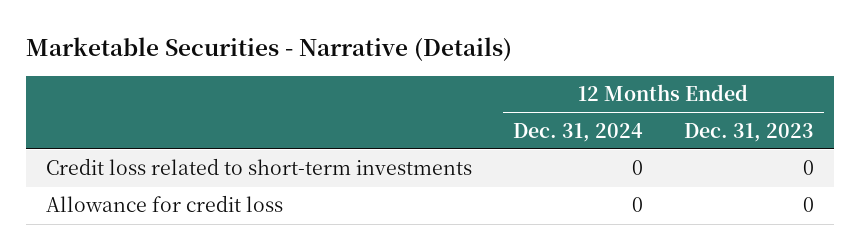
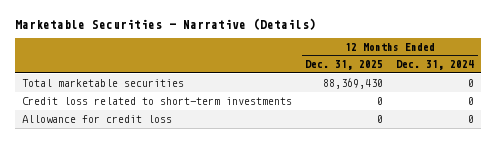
- | 12 Months Ended Dec. 31, 2024 | 12 Months Ended Dec. 31, 2023
+ | 12 Months Ended Dec. 31, 2025 | 12 Months Ended Dec. 31, 2024
+ Total marketable securities | 88,369,430 | 0

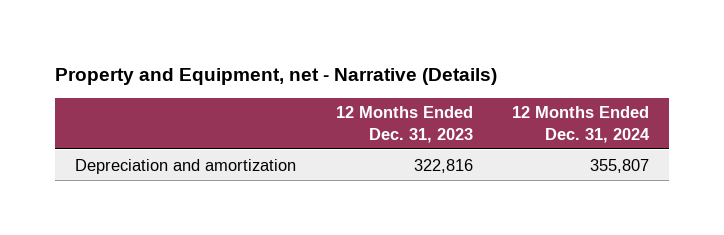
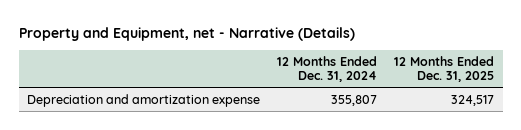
- | 12 Months Ended Dec. 31, 2023 | 12 Months Ended Dec. 31, 2024
+ | 12 Months Ended Dec. 31, 2024 | 12 Months Ended Dec. 31, 2025
- Depreciation and amortization | 322,816 | 355,807
+ Depreciation and amortization expense | 355,807 | 324,517

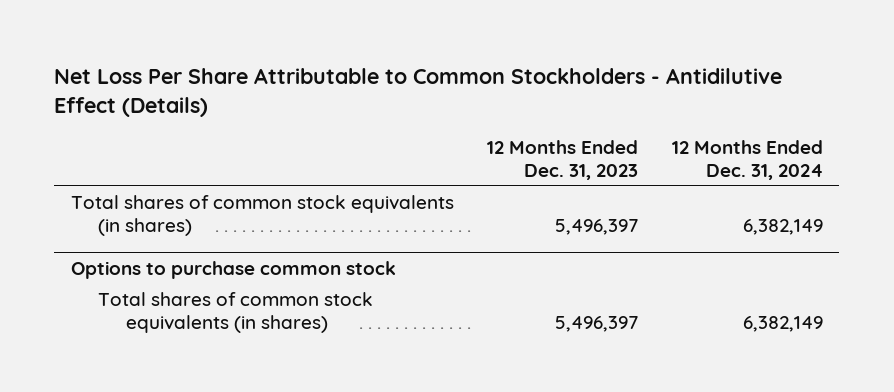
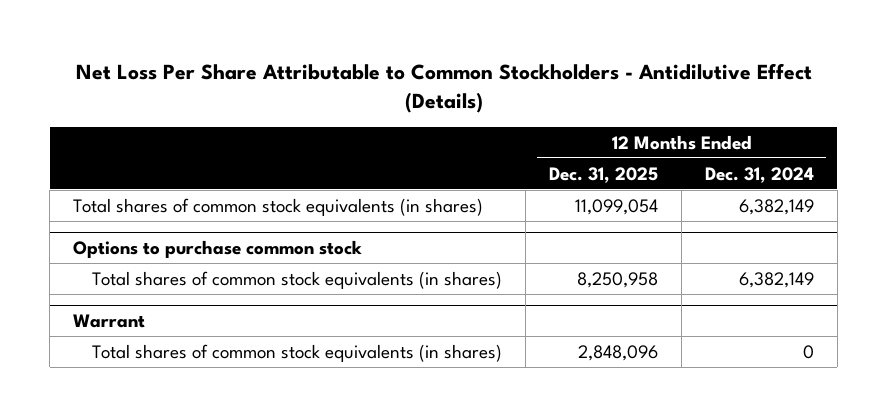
- | 12 Months Ended Dec. 31, 2023 | 12 Months Ended Dec. 31, 2024
+ | 12 Months Ended Dec. 31, 2025 | 12 Months Ended Dec. 31, 2024
+ Warrant
+ Total shares of common stock equivalents (in shares) | 2,848,096 | 0

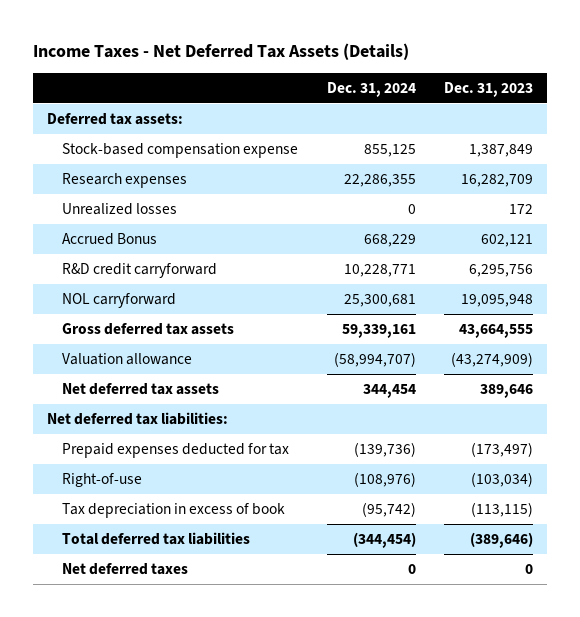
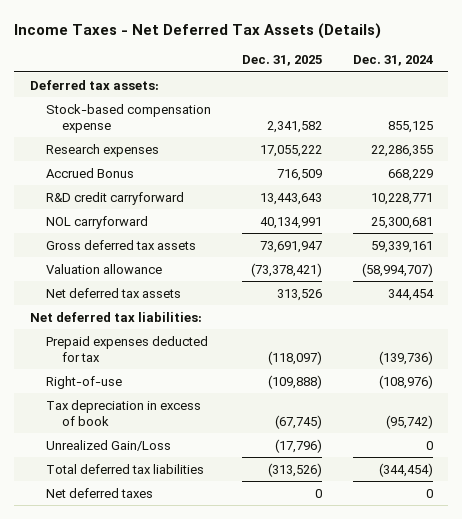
- | Dec. 31, 2024 | Dec. 31, 2023
+ | Dec. 31, 2025 | Dec. 31, 2024
- Unrealized losses | 0 | 172
+ Unrealized Gain/Loss | (17,796) | 0

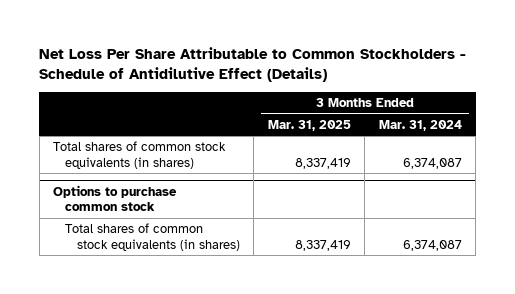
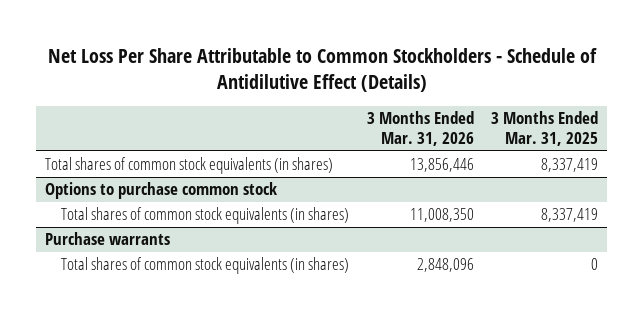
- | 3 Months Ended Mar. 31, 2025 | 3 Months Ended Mar. 31, 2024
+ | 3 Months Ended Mar. 31, 2026 | 3 Months Ended Mar. 31, 2025
+ Purchase warrants
+ Total shares of common stock equivalents (in shares) | 2,848,096 | 0

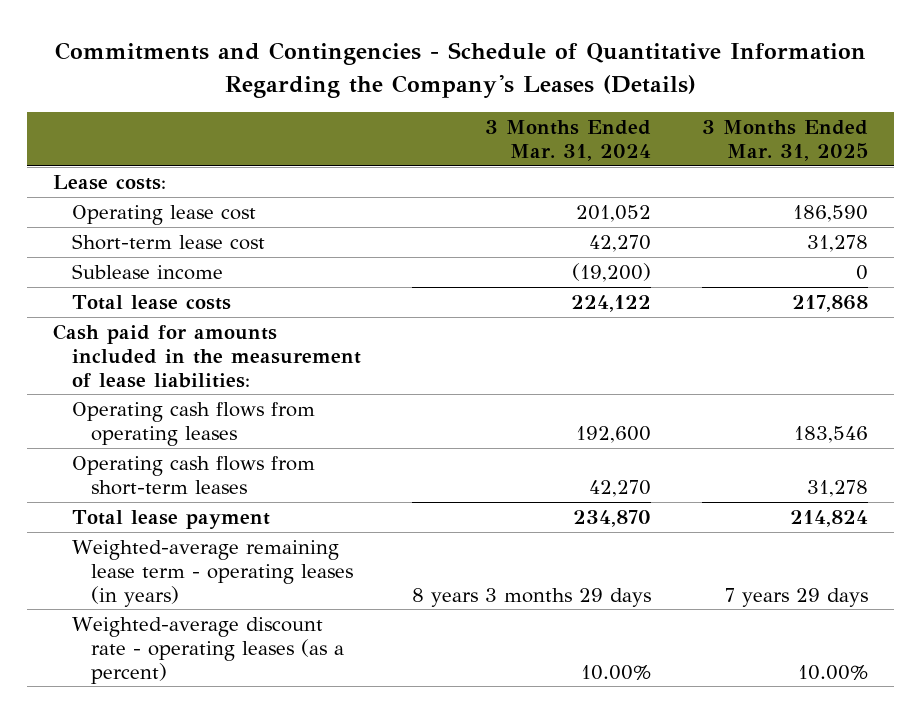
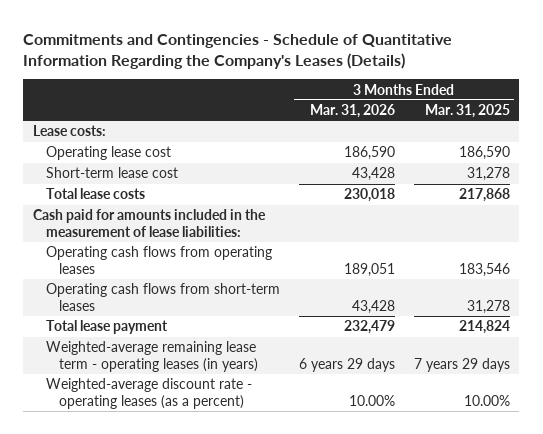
- | 3 Months Ended Mar. 31, 2024 | 3 Months Ended Mar. 31, 2025
+ | 3 Months Ended Mar. 31, 2026 | 3 Months Ended Mar. 31, 2025
- Sublease income | (19,200) | 0

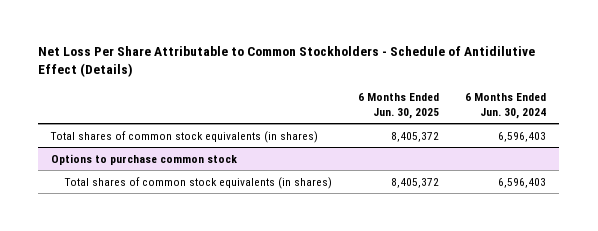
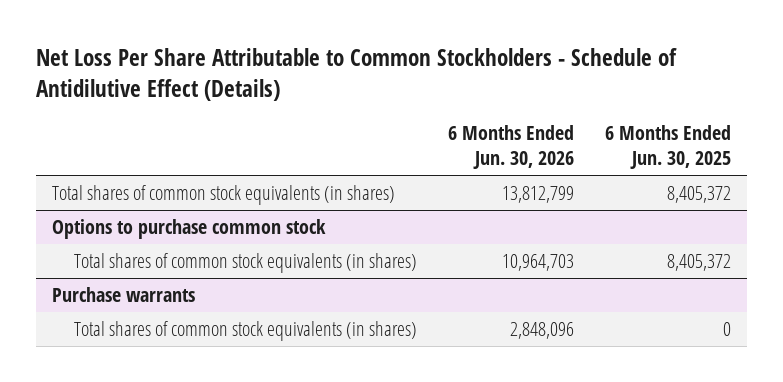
- | 6 Months Ended Jun. 30, 2025 | 6 Months Ended Jun. 30, 2024
+ | 6 Months Ended Jun. 30, 2026 | 6 Months Ended Jun. 30, 2025
+ Purchase warrants
+ Total shares of common stock equivalents (in shares) | 2,848,096 | 0

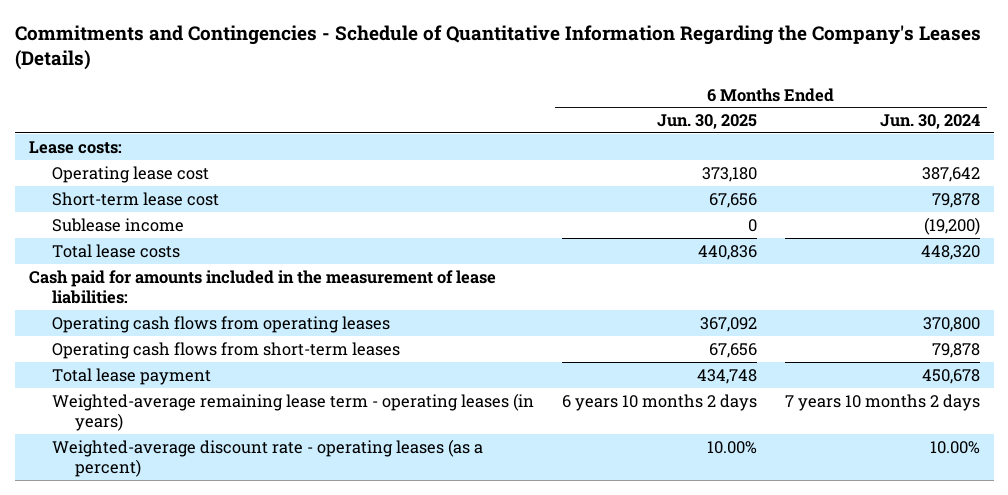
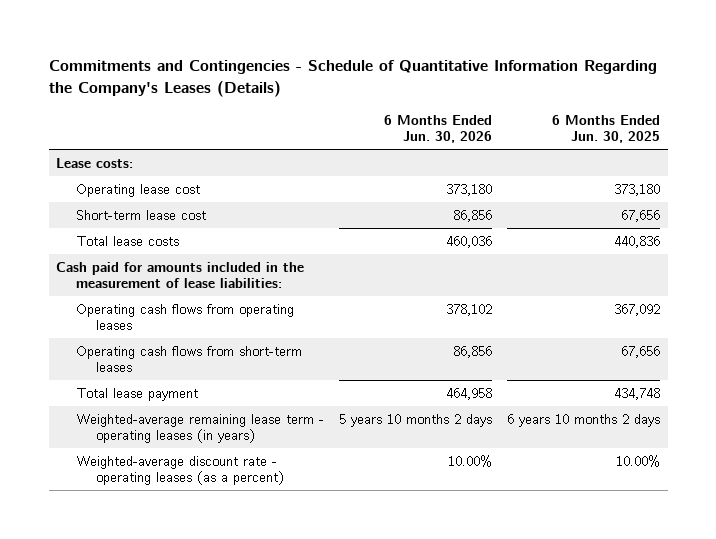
- | 6 Months Ended Jun. 30, 2025 | 6 Months Ended Jun. 30, 2024
+ | 6 Months Ended Jun. 30, 2026 | 6 Months Ended Jun. 30, 2025
- Sublease income | 0 | (19,200)

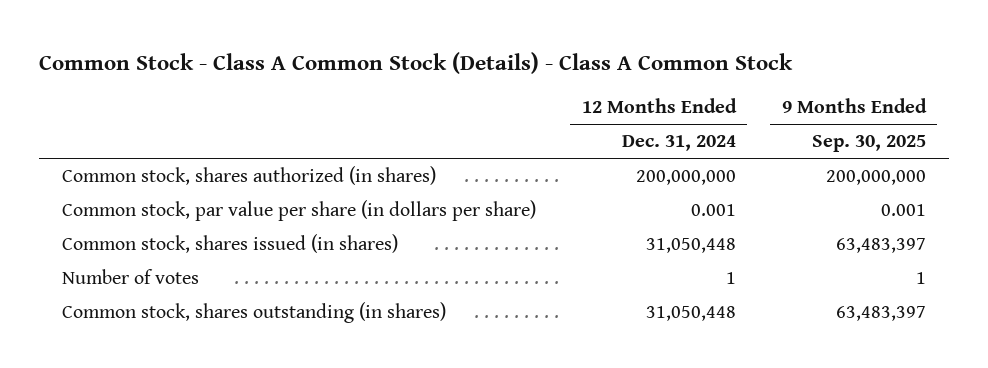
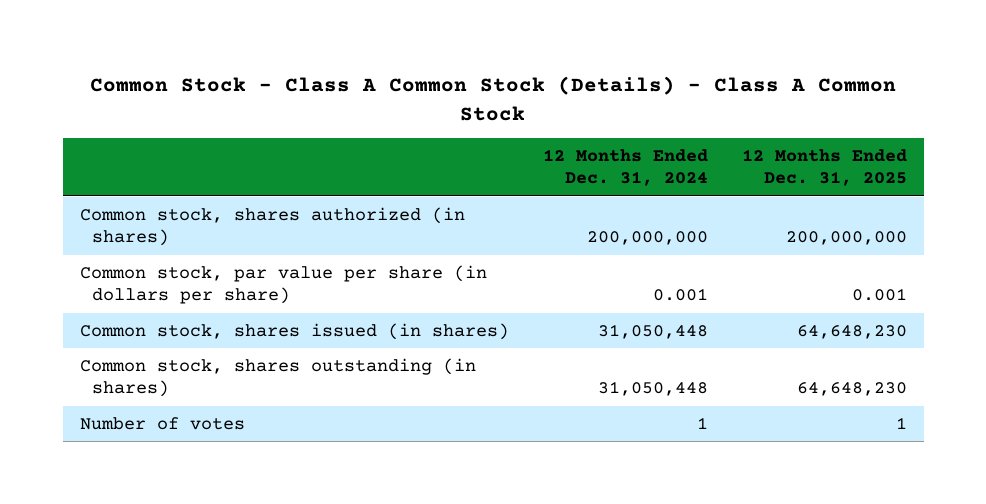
- | 12 Months Ended Dec. 31, 2024 | 9 Months Ended Sep. 30, 2025
+ | 12 Months Ended Dec. 31, 2024 | 12 Months Ended Dec. 31, 2025
moved down: Number of votes | 1 | 1

